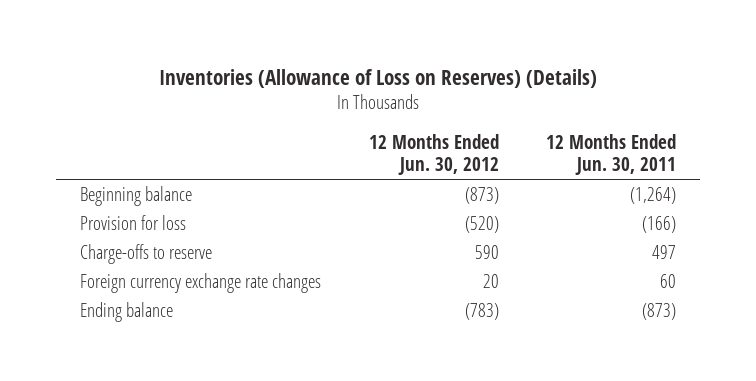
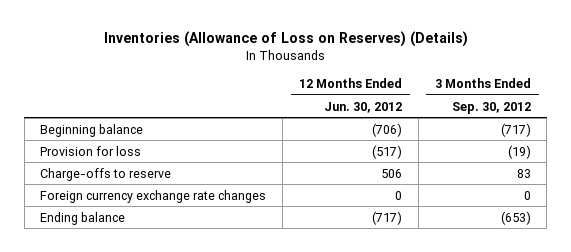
- | 12 Months Ended Jun. 30, 2012 | 12 Months Ended Jun. 30, 2011
+ | 12 Months Ended Jun. 30, 2012 | 3 Months Ended Sep. 30, 2012
- Beginning balance | (873) | (1,264)
- Provision for loss | (520) | (166)
- Charge-offs to reserve | 590 | 497
- Foreign currency exchange rate changes | 20 | 60
- Ending balance | (783) | (873)
+ Beginning balance | (706) | (717)
+ Provision for loss | (517) | (19)
+ Charge-offs to reserve | 506 | 83
+ Foreign currency exchange rate changes | 0 | 0
+ Ending balance | (717) | (653)

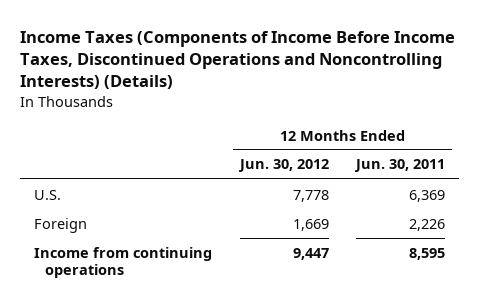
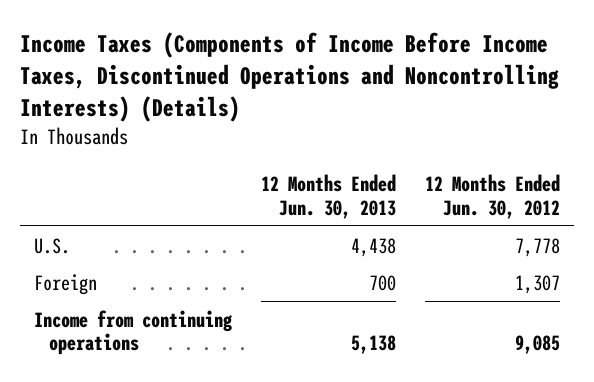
- | 12 Months Ended Jun. 30, 2012 | 12 Months Ended Jun. 30, 2011
+ | 12 Months Ended Jun. 30, 2013 | 12 Months Ended Jun. 30, 2012
- Foreign | 1,669 | 2,226
- Income from continuing operations | 9,447 | 8,595
+ Foreign | 700 | 1,307
+ Income from continuing operations | 5,138 | 9,085

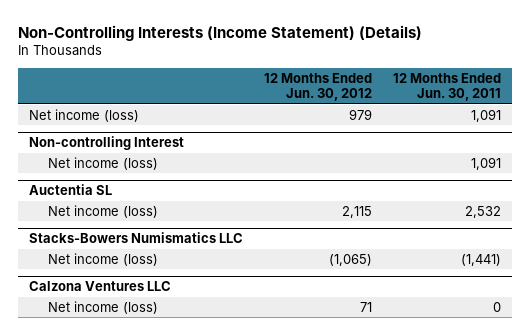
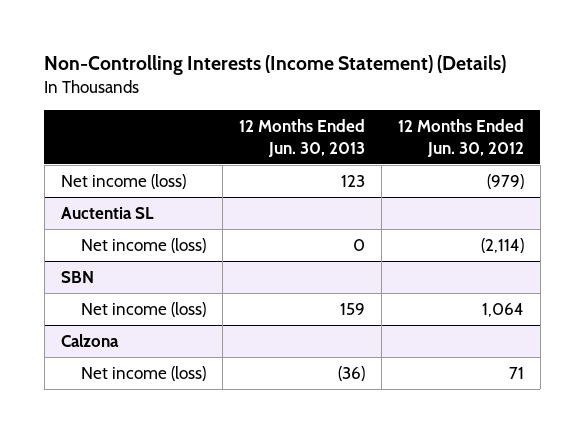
- | 12 Months Ended Jun. 30, 2012 | 12 Months Ended Jun. 30, 2011
+ | 12 Months Ended Jun. 30, 2013 | 12 Months Ended Jun. 30, 2012
- Net income (loss) | 979 | 1,091
- Non-controlling Interest
- Net income (loss) | | 1,091
+ Net income (loss) | 123 | (979)
@ Auctentia SL
- Net income (loss) | 2,115 | 2,532
- Stacks-Bowers Numismatics LLC
- Net income (loss) | (1,065) | (1,441)
- Calzona Ventures LLC
@ Auctentia SL
+ Net income (loss) | 0 | (2,114)
+ SBN
+ Net income (loss) | 159 | 1,064
+ Calzona

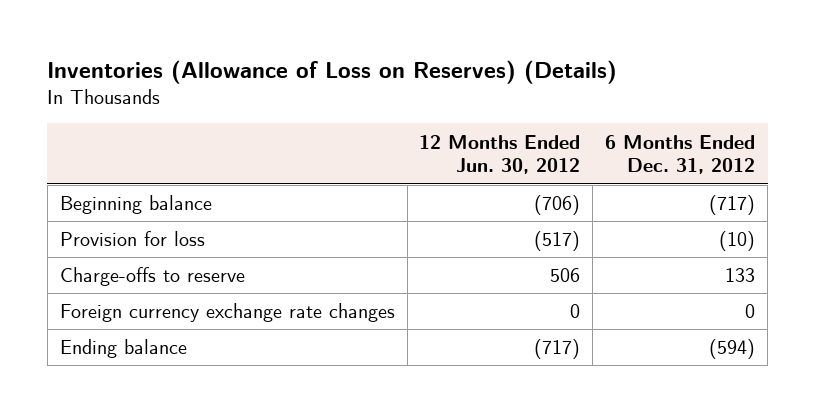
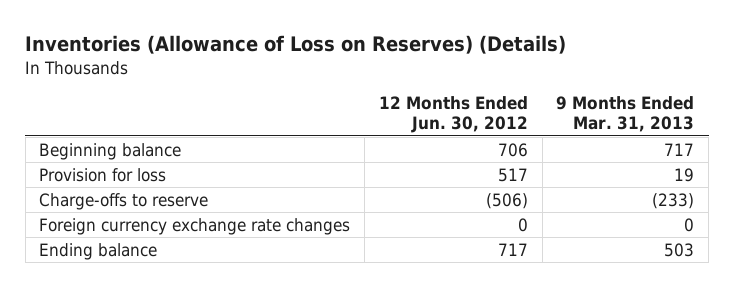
- | 12 Months Ended Jun. 30, 2012 | 6 Months Ended Dec. 31, 2012
+ | 12 Months Ended Jun. 30, 2012 | 9 Months Ended Mar. 31, 2013
- Beginning balance | (706) | (717)
- Provision for loss | (517) | (10)
- Charge-offs to reserve | 506 | 133
+ Beginning balance | 706 | 717
+ Provision for loss | 517 | 19
+ Charge-offs to reserve | (506) | (233)
- Ending balance | (717) | (594)
+ Ending balance | 717 | 503

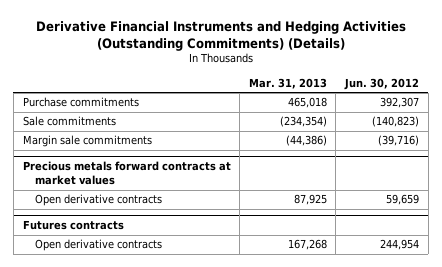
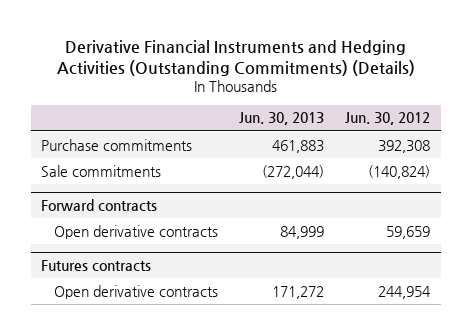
- | Mar. 31, 2013 | Jun. 30, 2012
+ | Jun. 30, 2013 | Jun. 30, 2012
- Purchase commitments | 465,018 | 392,307
- Sale commitments | (234,354) | (140,823)
- Margin sale commitments | (44,386) | (39,716)
- Precious metals forward contracts at market values
+ Purchase commitments | 461,883 | 392,308
+ Sale commitments | (272,044) | (140,824)
+ Forward contracts

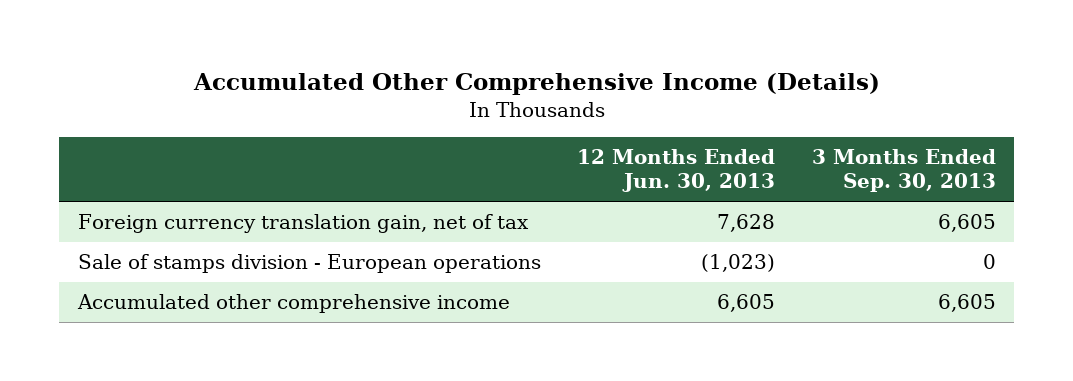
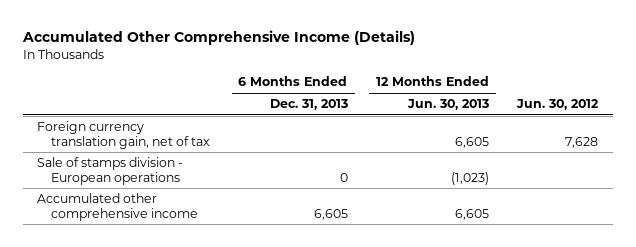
- | 12 Months Ended Jun. 30, 2013 | 3 Months Ended Sep. 30, 2013
+ | 6 Months Ended Dec. 31, 2013 | 12 Months Ended Jun. 30, 2013 | Jun. 30, 2012
- Foreign currency translation gain, net of tax | 7,628 | 6,605
+ Foreign currency translation gain, net of tax | | 6,605 | 7,628

